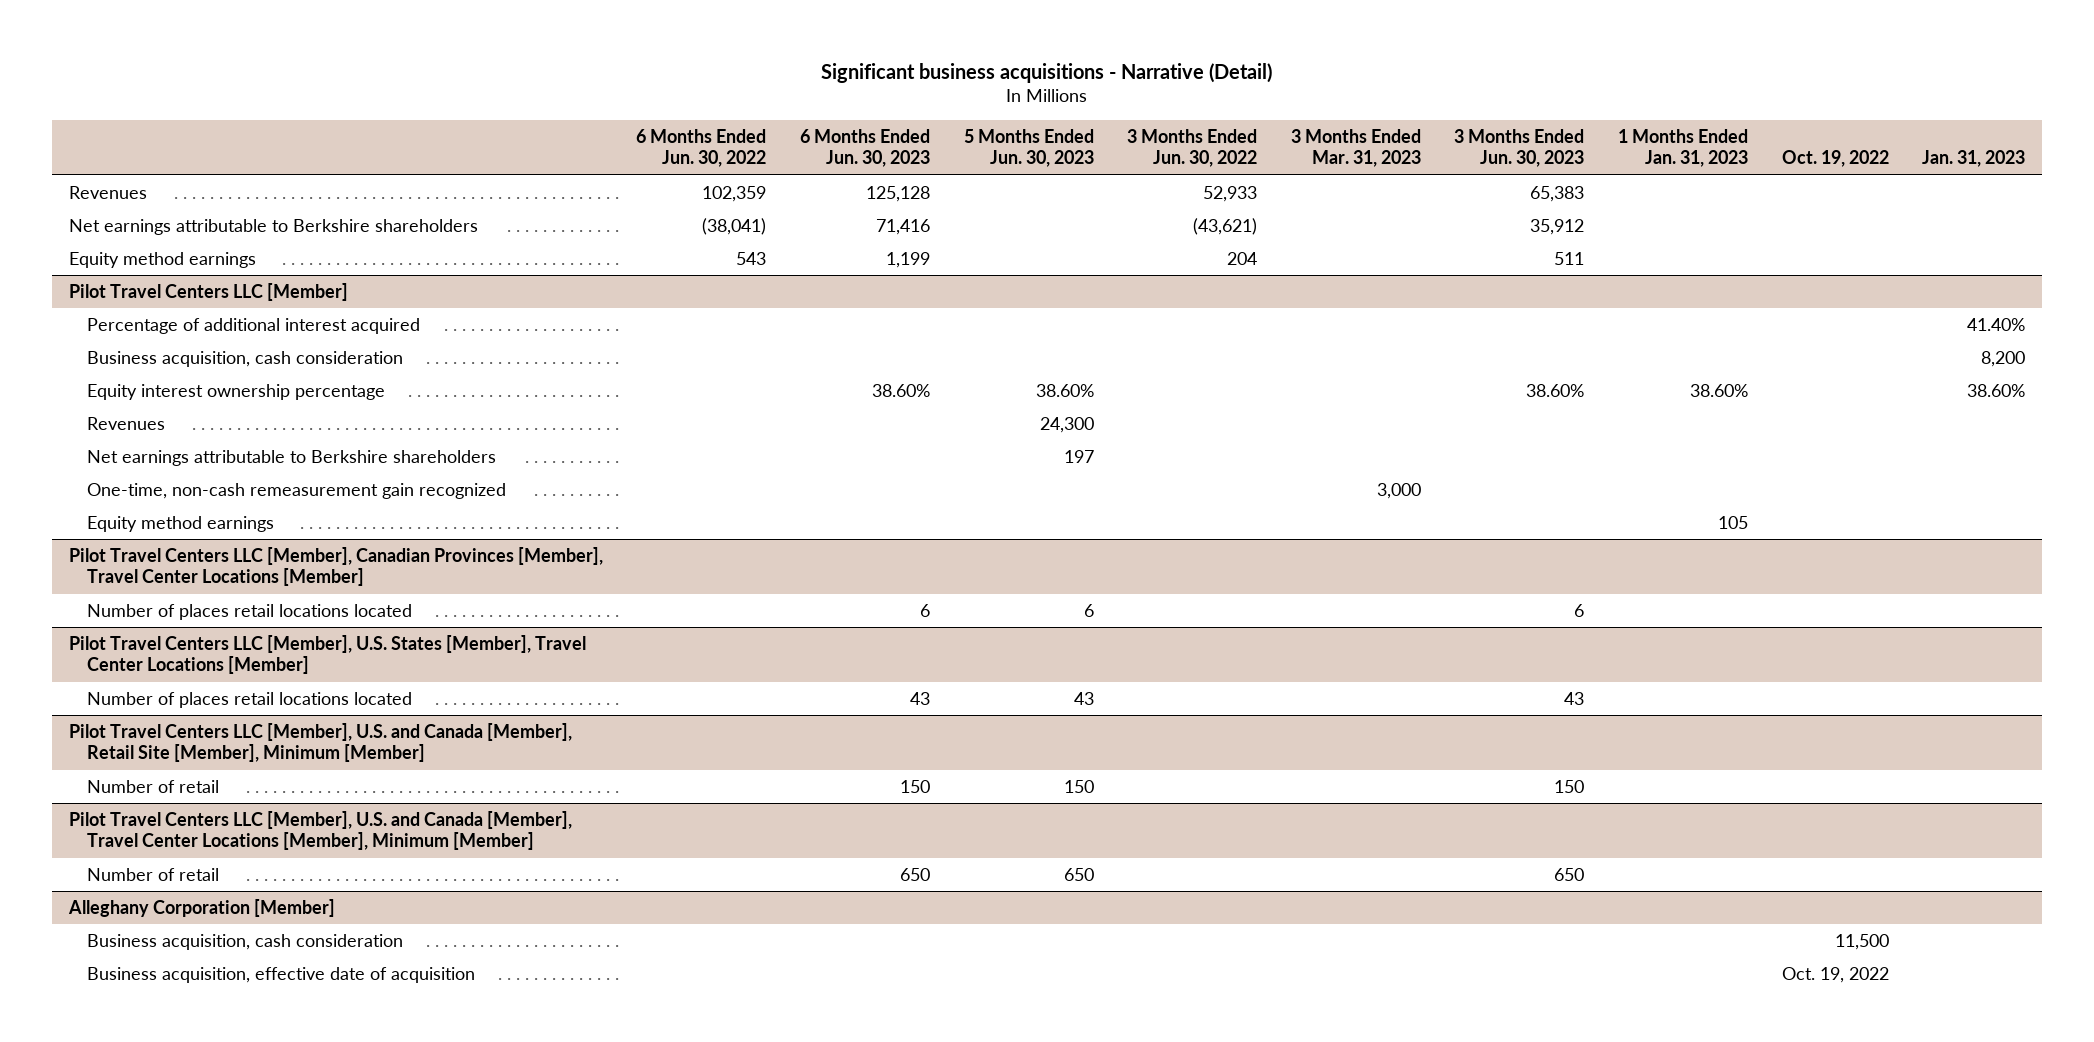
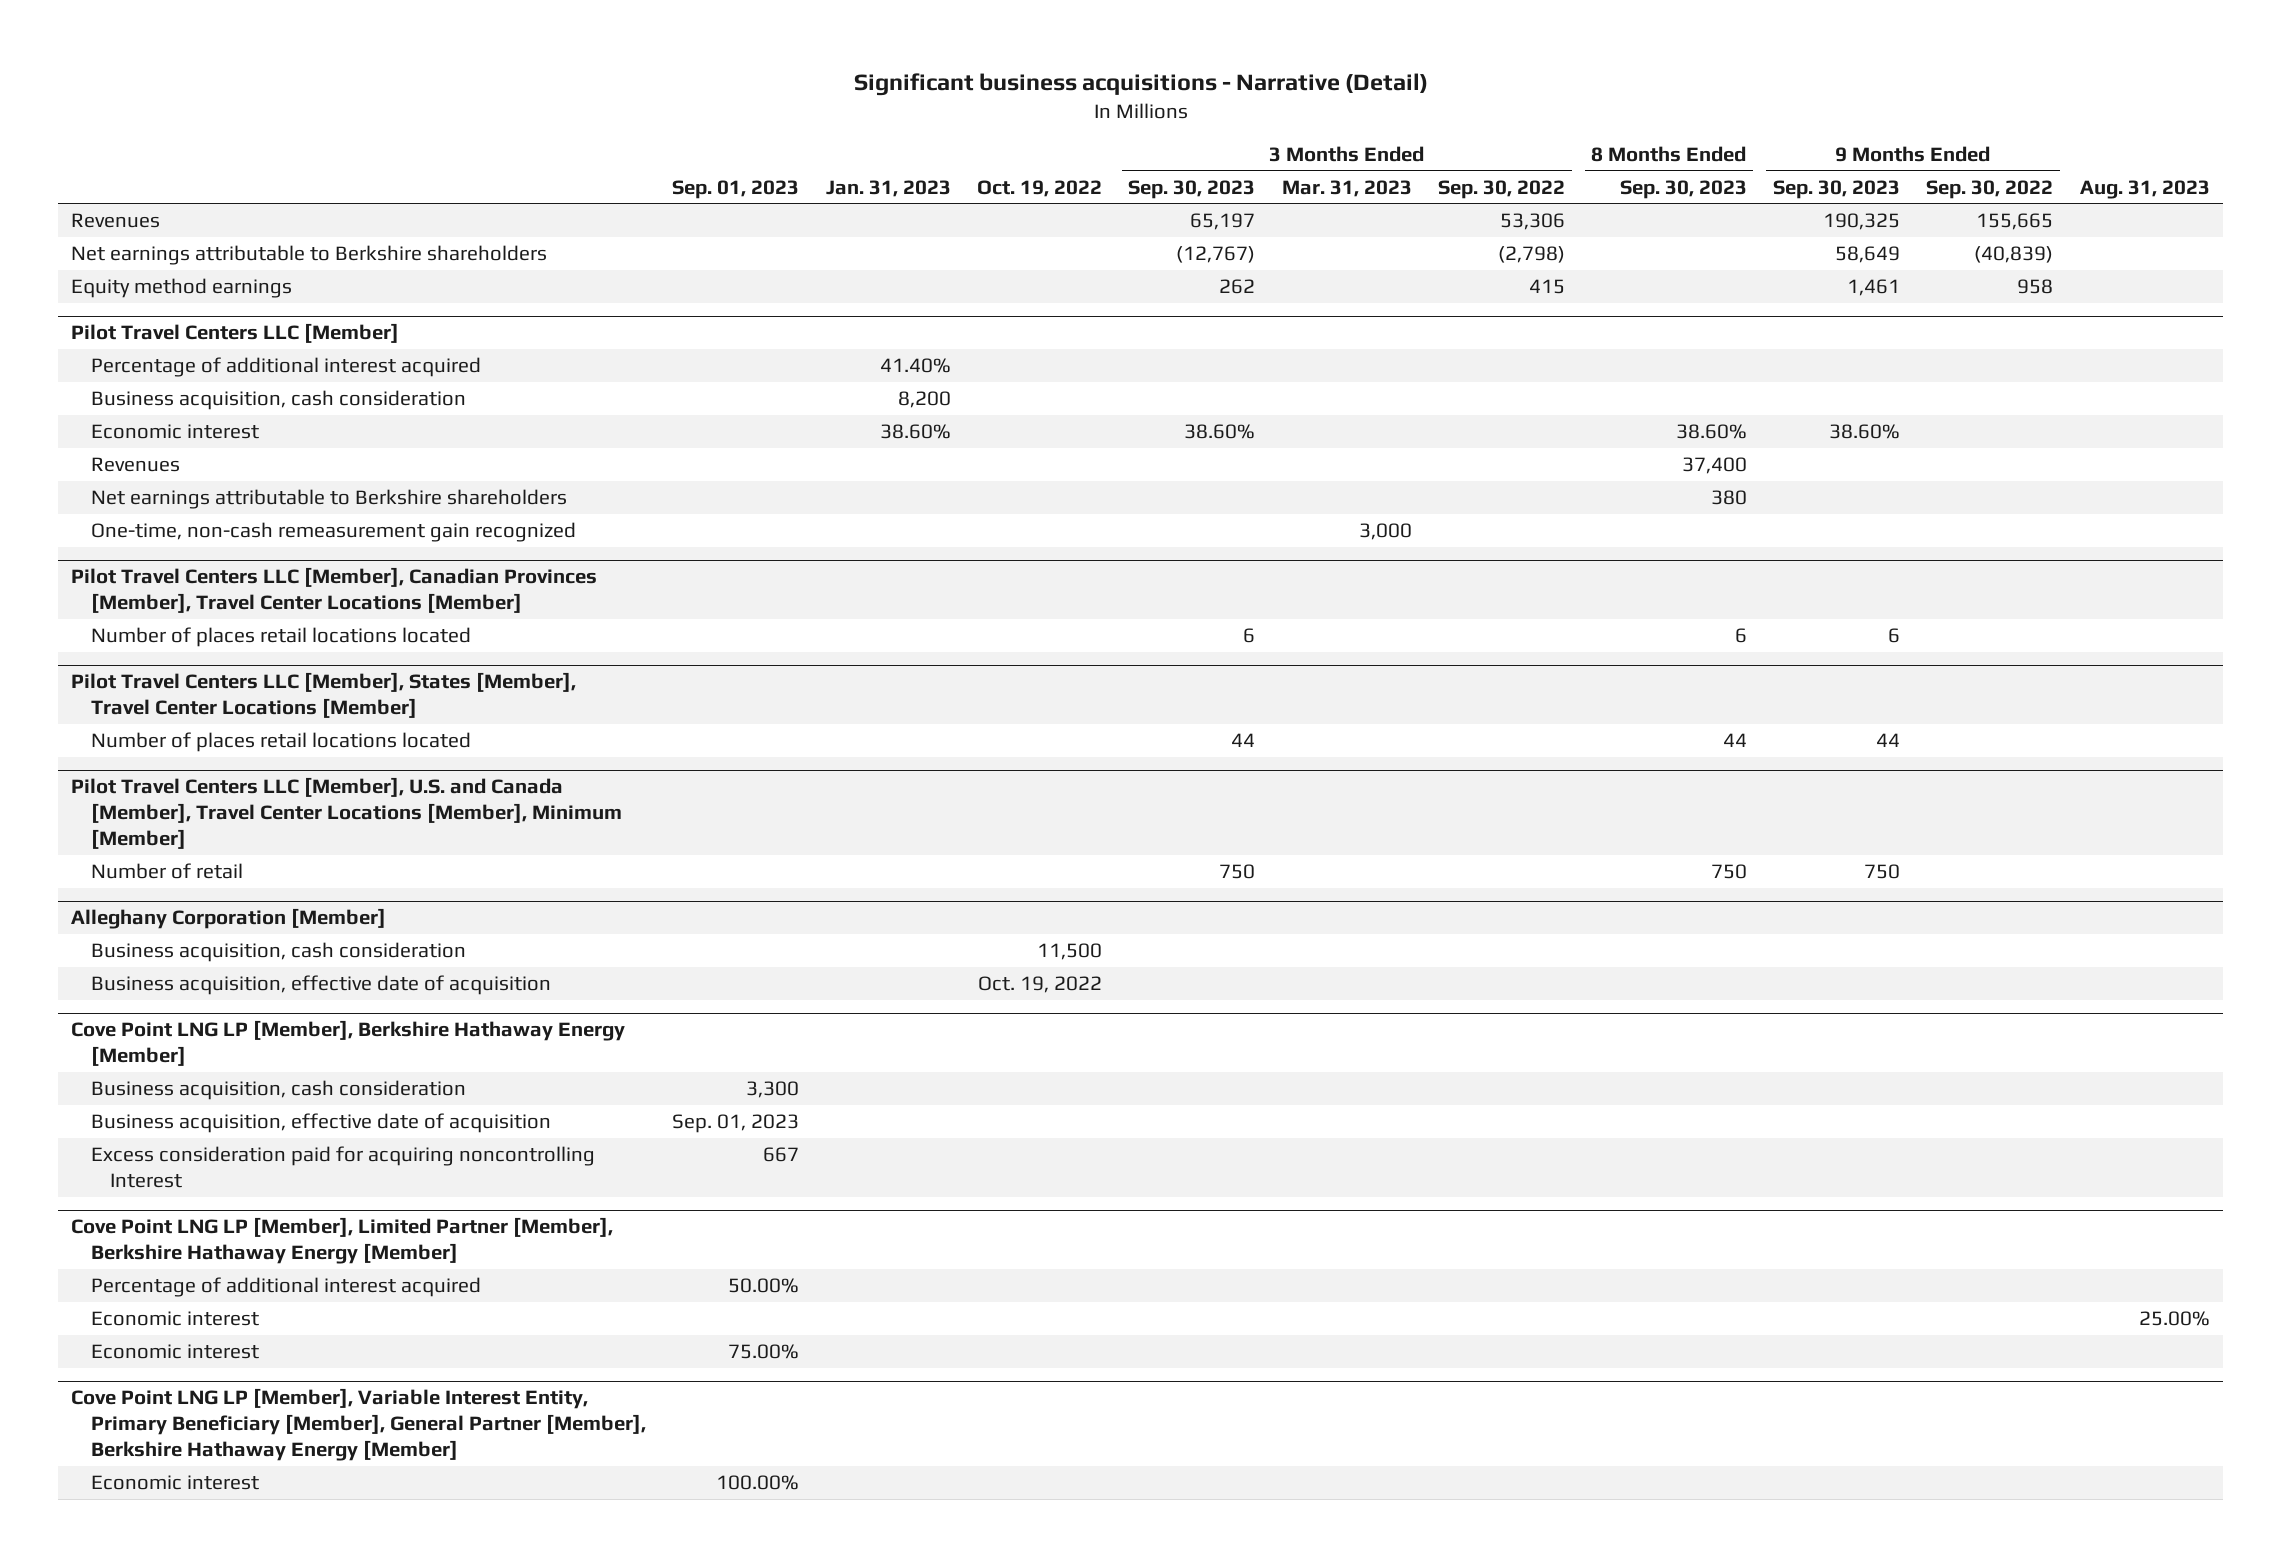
- | 6 Months Ended Jun. 30, 2022 | 6 Months Ended Jun. 30, 2023 | 5 Months Ended Jun. 30, 2023 | 3 Months Ended Jun. 30, 2022 | 3 Months Ended Mar. 31, 2023 | 3 Months Ended Jun. 30, 2023 | 1 Months Ended Jan. 31, 2023 | Oct. 19, 2022 | Jan. 31, 2023
+ | Sep. 01, 2023 | Jan. 31, 2023 | Oct. 19, 2022 | 3 Months Ended Sep. 30, 2023 | 3 Months Ended Mar. 31, 2023 | 3 Months Ended Sep. 30, 2022 | 8 Months Ended Sep. 30, 2023 | 9 Months Ended Sep. 30, 2023 | 9 Months Ended Sep. 30, 2022 | Aug. 31, 2023
@ Pilot Travel Centers LLC [Member]
- Equity interest ownership percentage | | 38.60% | 38.60% | | | 38.60% | 38.60% | | 38.60%
+ Economic interest | | 38.60% | | 38.60% | | | 38.60% | 38.60% | |
- Equity method earnings | | | | | | | 105 | |
- Pilot Travel Centers LLC [Member], U.S. States [Member], Travel Center Locations [Member]
+ Pilot Travel Centers LLC [Member], States [Member], Travel Center Locations [Member]
- Pilot Travel Centers LLC [Member], U.S. and Canada [Member], Retail Site [Member], Minimum [Member]
- Number of retail | | 150 | 150 | | | 150 | | |
+ Cove Point LNG LP [Member], Berkshire Hathaway Energy [Member]
+ Business acquisition, cash consideration | 3,300 | | | | | | | | |
+ Business acquisition, effective date of acquisition | Sep. 01, 2023 | | | | | | | | |
+ Excess consideration paid for acquiring noncontrolling Interest | 667 | | | | | | | | |
+ Cove Point LNG LP [Member], Limited Partner [Member], Berkshire Hathaway Energy [Member]
+ Percentage of additional interest acquired | 50.00% | | | | | | | | |
+ Economic interest | | | | | | | | | | 25.00%
+ Economic interest | 75.00% | | | | | | | | |
+ Cove Point LNG LP [Member], Variable Interest Entity, Primary Beneficiary [Member], General Partner [Member], Berkshire Hathaway Energy [Member]
+ Economic interest | 100.00% | | | | | | | | |

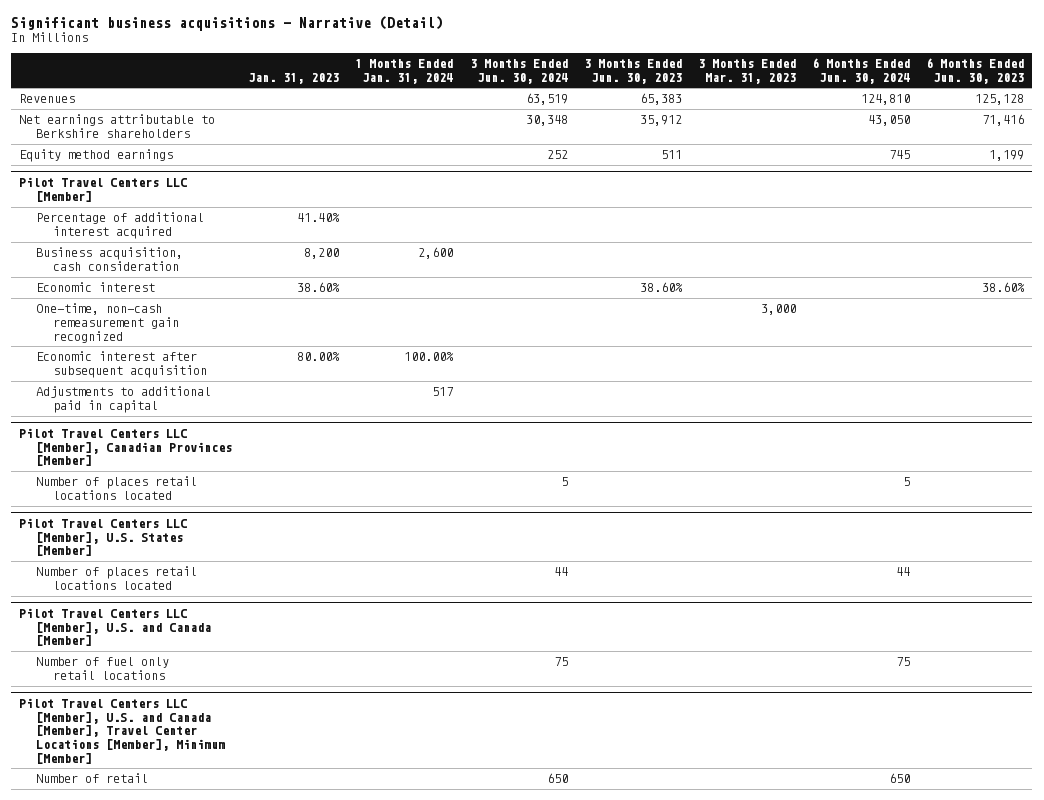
- | Sep. 01, 2023 | Jan. 31, 2023 | Oct. 19, 2022 | 3 Months Ended Sep. 30, 2023 | 3 Months Ended Mar. 31, 2023 | 3 Months Ended Sep. 30, 2022 | 8 Months Ended Sep. 30, 2023 | 9 Months Ended Sep. 30, 2023 | 9 Months Ended Sep. 30, 2022 | Aug. 31, 2023
+ | Jan. 31, 2023 | 1 Months Ended Jan. 31, 2024 | 3 Months Ended Jun. 30, 2024 | 3 Months Ended Jun. 30, 2023 | 3 Months Ended Mar. 31, 2023 | 6 Months Ended Jun. 30, 2024 | 6 Months Ended Jun. 30, 2023
@ Pilot Travel Centers LLC [Member]
- Revenues | | | | | | | 37,400 | | |
- Net earnings attributable to Berkshire shareholders | | | | | | | 380 | | |
- Pilot Travel Centers LLC [Member], Canadian Provinces [Member], Travel Center Locations [Member]
@ Pilot Travel Centers LLC [Member]
+ Economic interest after subsequent acquisition | 80.00% | 100.00% | | | | |
+ Adjustments to additional paid in capital | | 517 | | | | |
+ Pilot Travel Centers LLC [Member], Canadian Provinces [Member]
- Pilot Travel Centers LLC [Member], States [Member], Travel Center Locations [Member]
+ Pilot Travel Centers LLC [Member], U.S. States [Member]
+ Pilot Travel Centers LLC [Member], U.S. and Canada [Member]
+ Number of fuel only retail locations | | | 75 | | | 75 |
- Alleghany Corporation [Member]
- Business acquisition, cash consideration | | | 11,500 | | | | | | |
- Business acquisition, effective date of acquisition | | | Oct. 19, 2022 | | | | | | |
- Cove Point LNG LP [Member], Berkshire Hathaway Energy [Member]
- Business acquisition, cash consideration | 3,300 | | | | | | | | |
- Business acquisition, effective date of acquisition | Sep. 01, 2023 | | | | | | | | |
- Excess consideration paid for acquiring noncontrolling Interest | 667 | | | | | | | | |
- Cove Point LNG LP [Member], Limited Partner [Member], Berkshire Hathaway Energy [Member]
- Percentage of additional interest acquired | 50.00% | | | | | | | | |
- Economic interest | | | | | | | | | | 25.00%
- Economic interest | 75.00% | | | | | | | | |
- Cove Point LNG LP [Member], Variable Interest Entity, Primary Beneficiary [Member], General Partner [Member], Berkshire Hathaway Energy [Member]
- Economic interest | 100.00% | | | | | | | | |

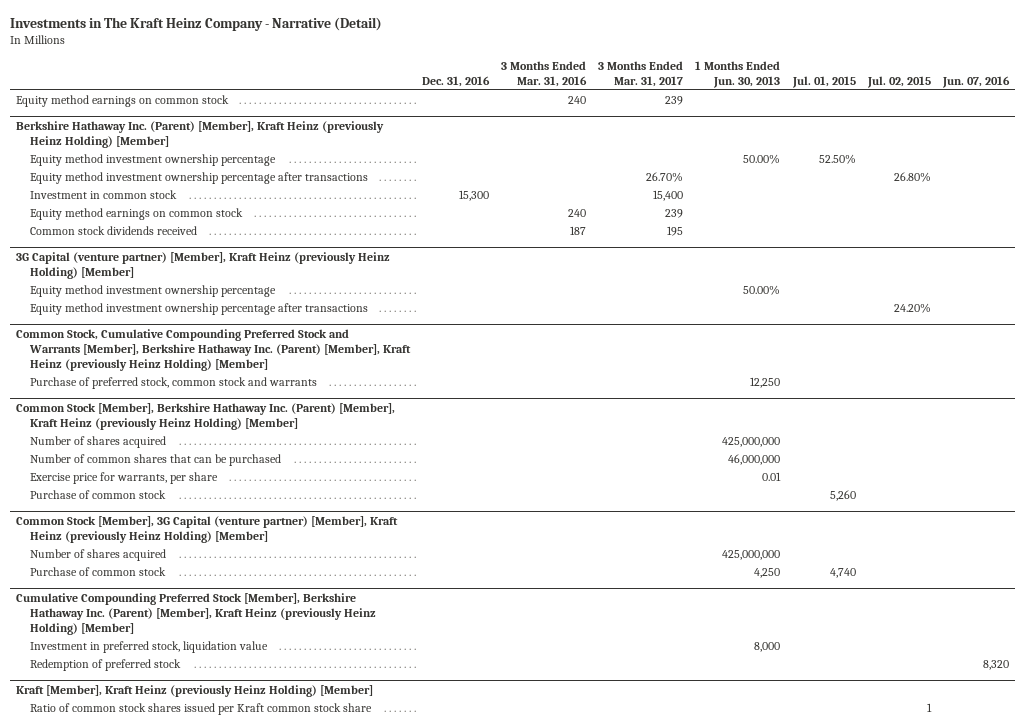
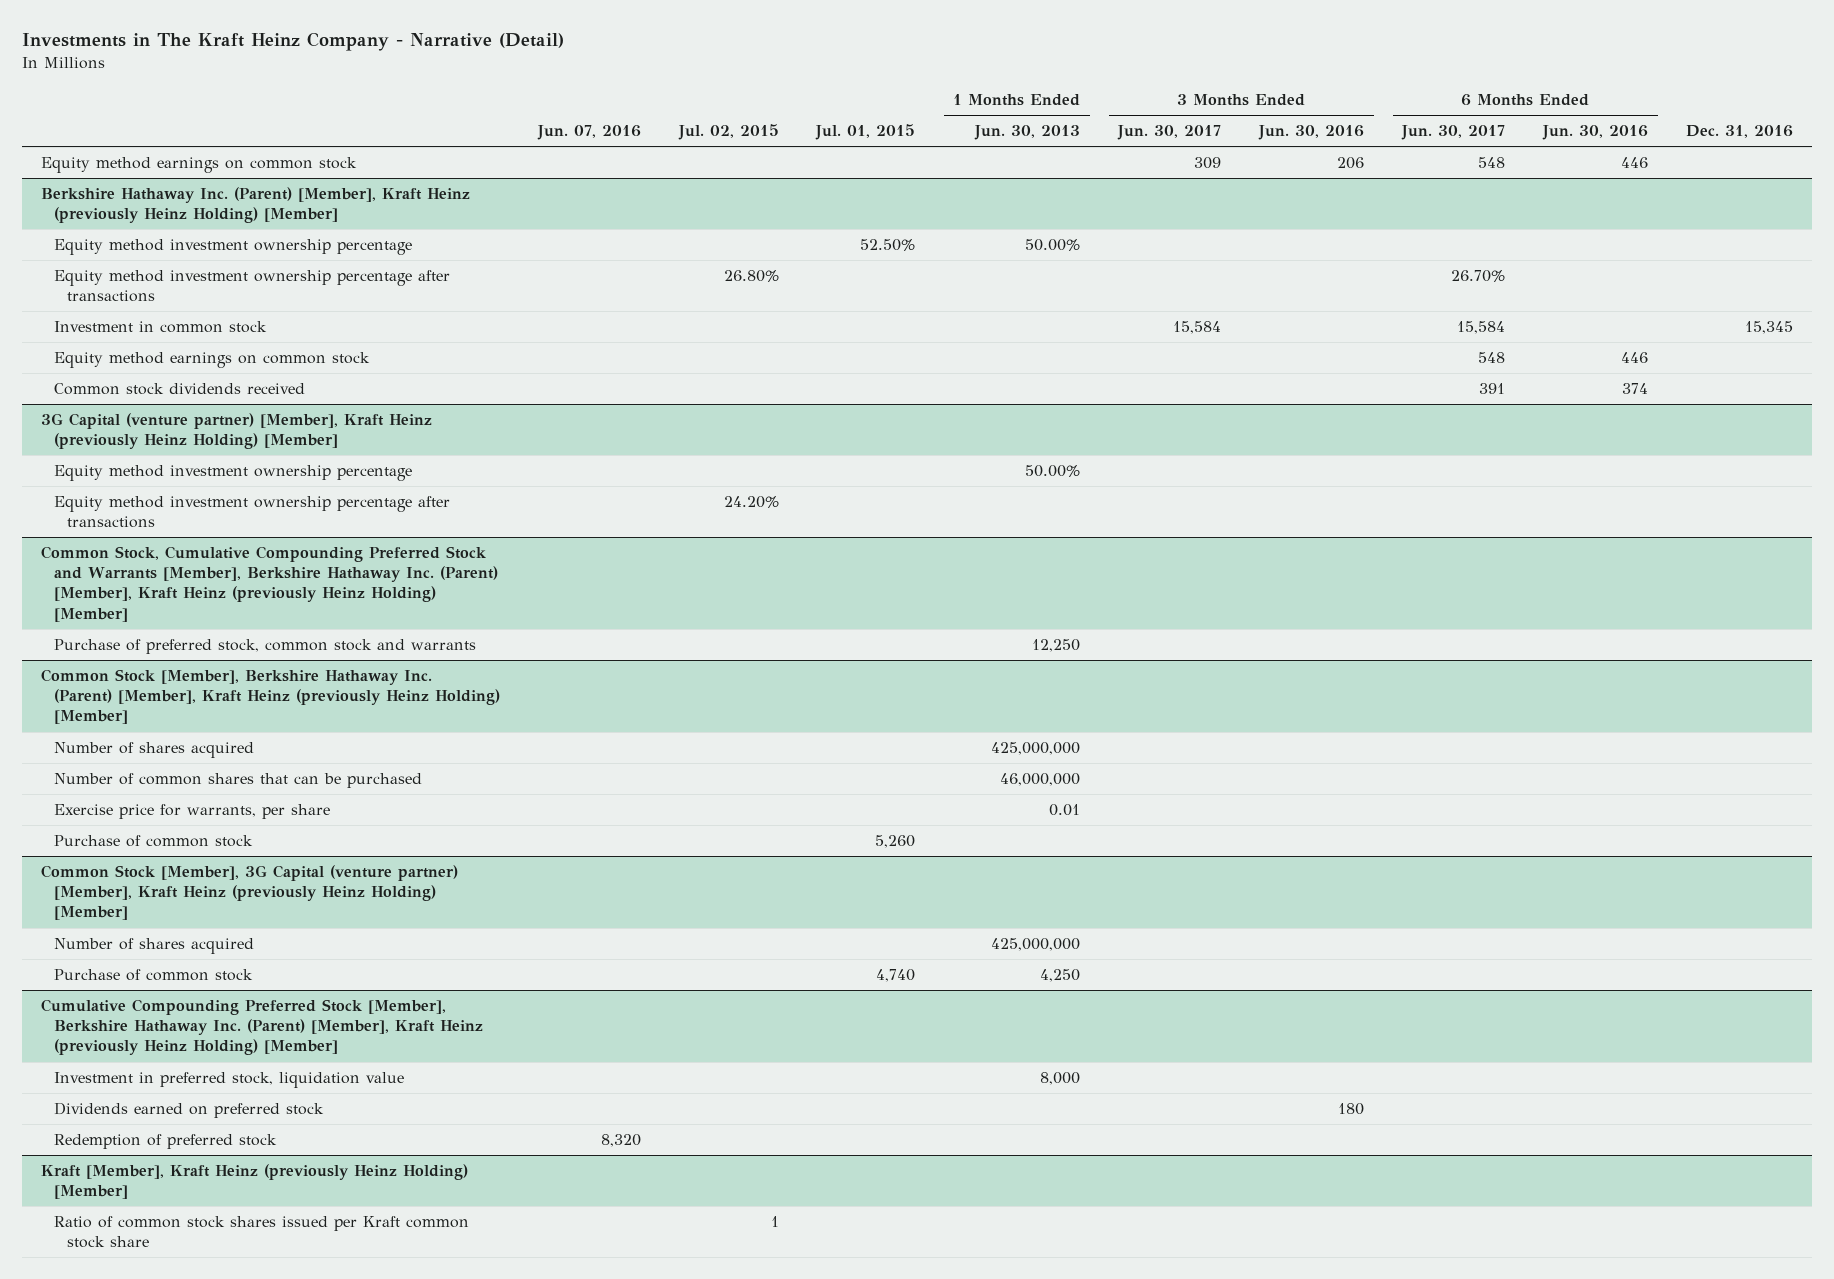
- | Dec. 31, 2016 | 3 Months Ended Mar. 31, 2016 | 3 Months Ended Mar. 31, 2017 | 1 Months Ended Jun. 30, 2013 | Jul. 01, 2015 | Jul. 02, 2015 | Jun. 07, 2016
+ | Jun. 07, 2016 | Jul. 02, 2015 | Jul. 01, 2015 | 1 Months Ended Jun. 30, 2013 | 3 Months Ended Jun. 30, 2017 | 3 Months Ended Jun. 30, 2016 | 6 Months Ended Jun. 30, 2017 | 6 Months Ended Jun. 30, 2016 | Dec. 31, 2016
@ Berkshire Hathaway Inc. (Parent) [Member], Kraft Heinz (previously Heinz Holding) [Member]
- Investment in common stock | 15,300 | | 15,400 | | | |
+ Investment in common stock | | | | | 15,584 | | 15,584 | | 15,345
@ Cumulative Compounding Preferred Stock [Member], Berkshire Hathaway Inc. (Parent) [Member], Kraft Heinz (previously Heinz Holding) [Member]
+ Dividends earned on preferred stock | | | | | | 180 | | |

